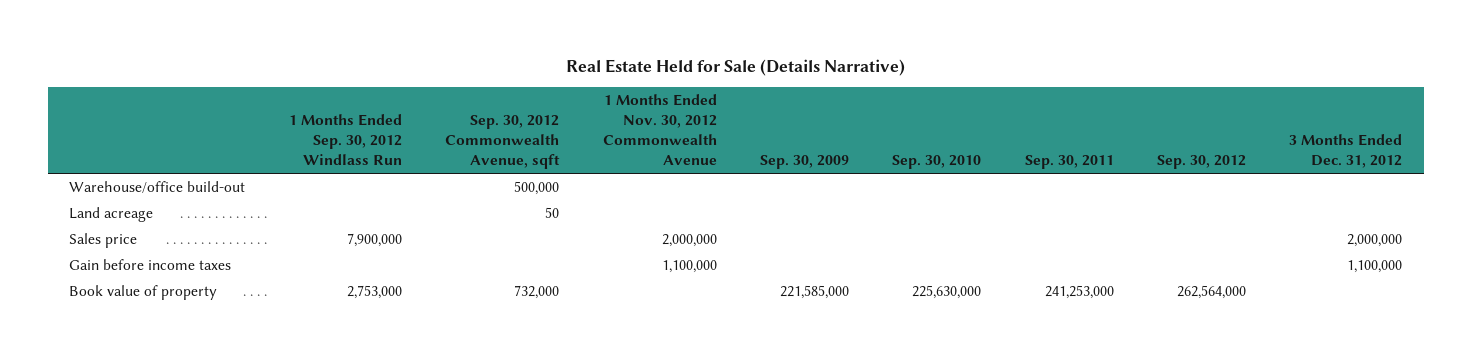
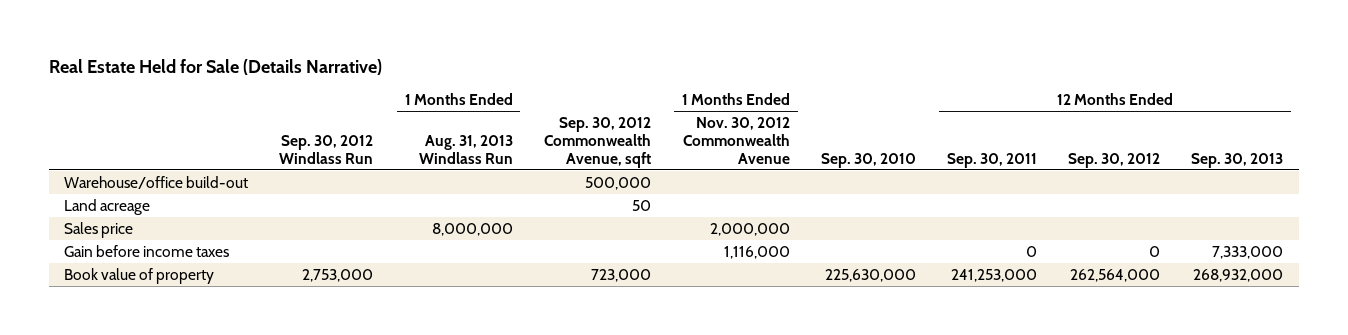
- | 1 Months Ended Sep. 30, 2012 Windlass Run | Sep. 30, 2012 Commonwealth Avenue, sqft | 1 Months Ended Nov. 30, 2012 Commonwealth Avenue | Sep. 30, 2009 | Sep. 30, 2010 | Sep. 30, 2011 | Sep. 30, 2012 | 3 Months Ended Dec. 31, 2012
+ | Sep. 30, 2012 Windlass Run | 1 Months Ended Aug. 31, 2013 Windlass Run | Sep. 30, 2012 Commonwealth Avenue, sqft | 1 Months Ended Nov. 30, 2012 Commonwealth Avenue | Sep. 30, 2010 | 12 Months Ended Sep. 30, 2011 | 12 Months Ended Sep. 30, 2012 | 12 Months Ended Sep. 30, 2013
- Gain before income taxes | | | 1,100,000 | | | | | 1,100,000
- Book value of property | 2,753,000 | 732,000 | | 221,585,000 | 225,630,000 | 241,253,000 | 262,564,000 |
+ Gain before income taxes | | | | 1,116,000 | | 0 | 0 | 7,333,000
+ Book value of property | 2,753,000 | | 723,000 | | 225,630,000 | 241,253,000 | 262,564,000 | 268,932,000

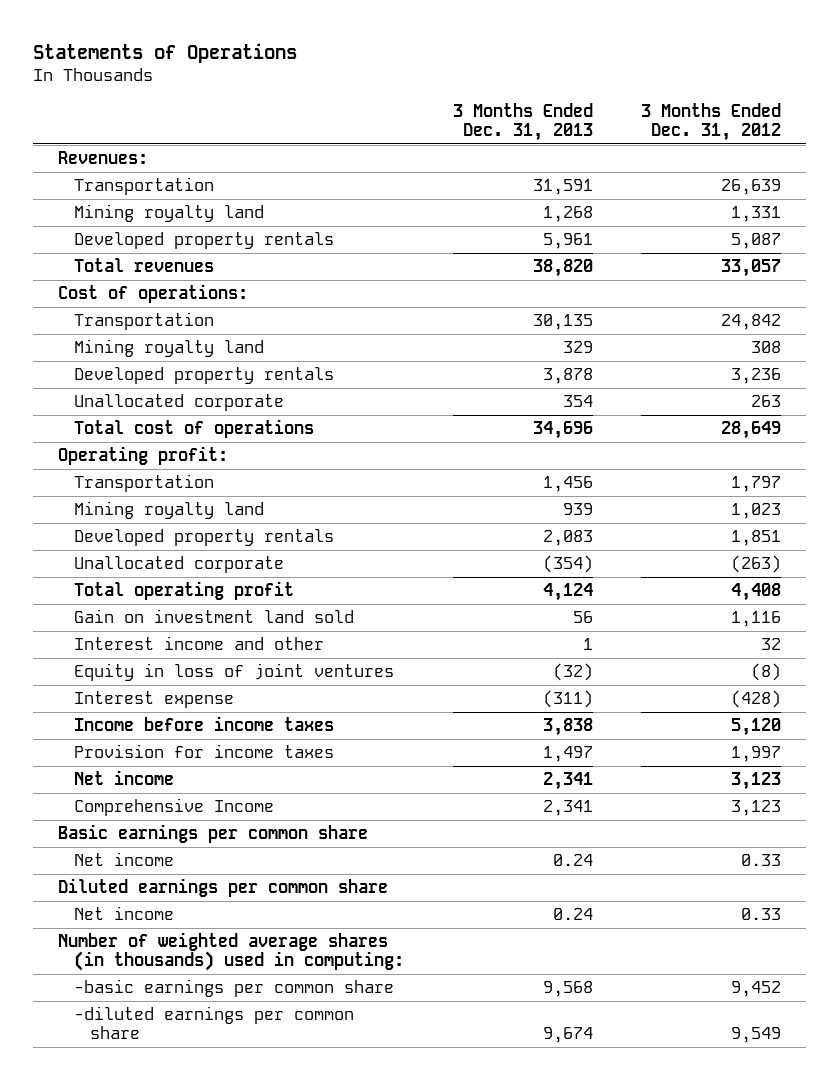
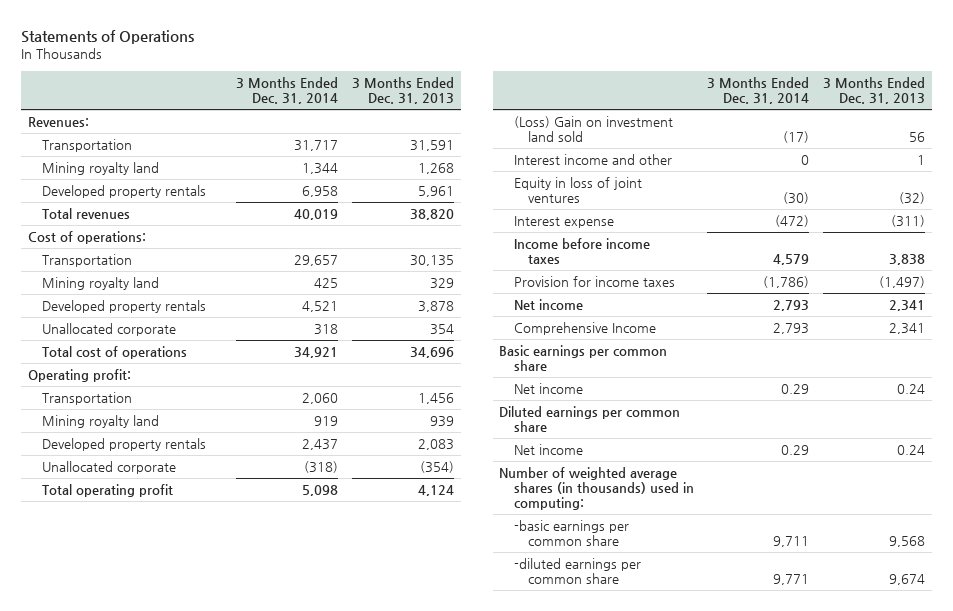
- | 3 Months Ended Dec. 31, 2013 | 3 Months Ended Dec. 31, 2012
+ | 3 Months Ended Dec. 31, 2014 | 3 Months Ended Dec. 31, 2013
- Gain on investment land sold | 56 | 1,116
+ (Loss) Gain on investment land sold | (17) | 56
- Provision for income taxes | 1,497 | 1,997
+ Provision for income taxes | (1,786) | (1,497)

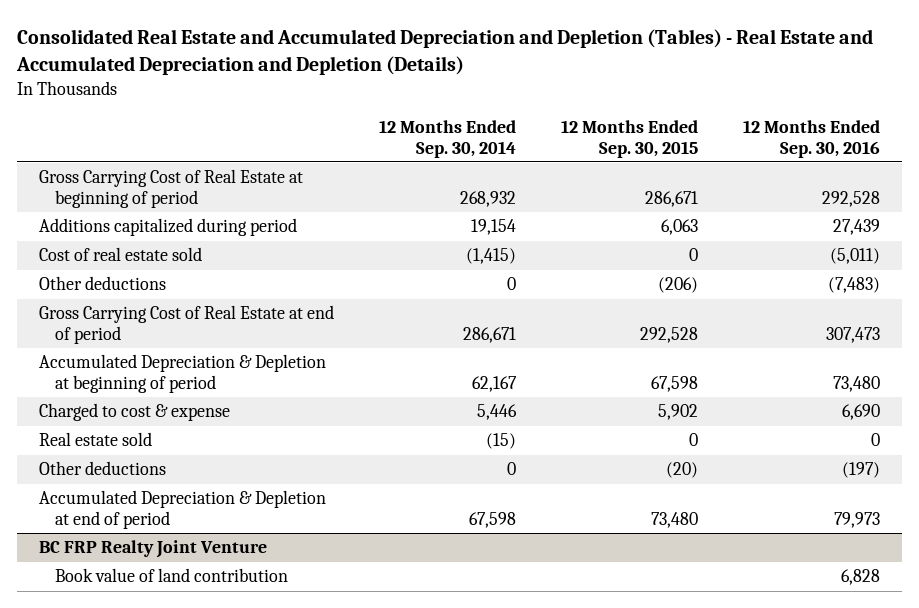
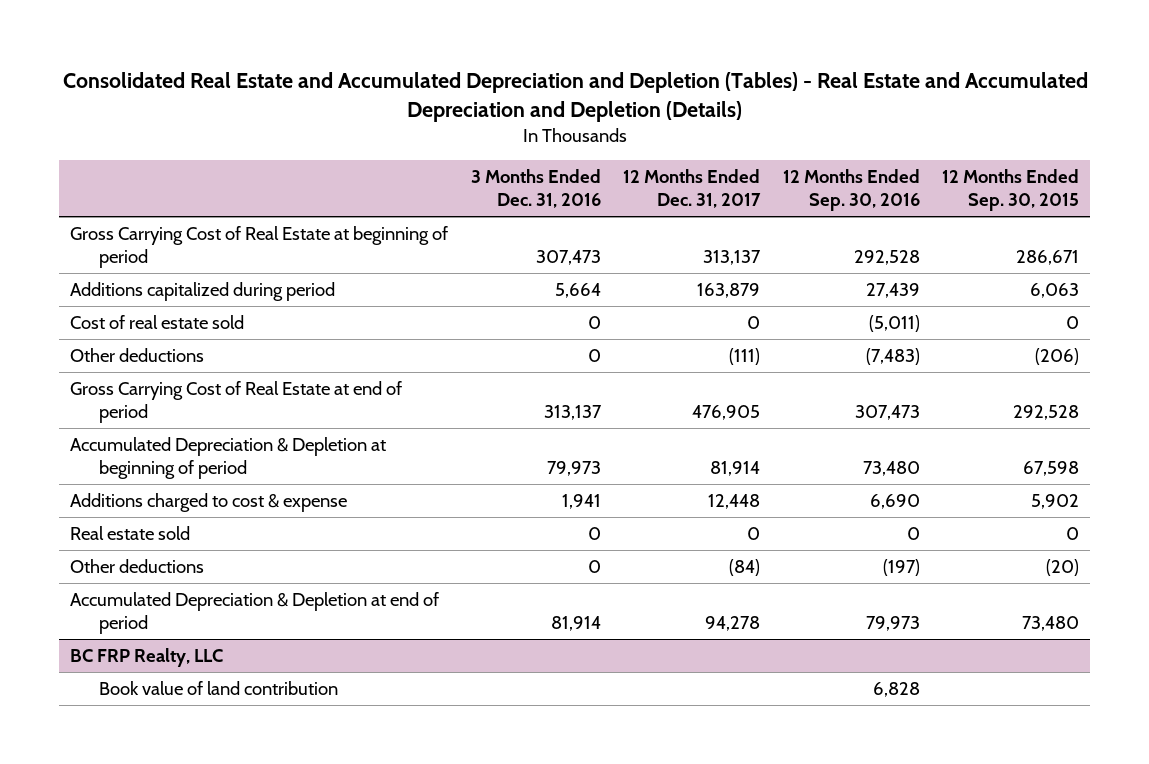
- | 12 Months Ended Sep. 30, 2014 | 12 Months Ended Sep. 30, 2015 | 12 Months Ended Sep. 30, 2016
+ | 3 Months Ended Dec. 31, 2016 | 12 Months Ended Dec. 31, 2017 | 12 Months Ended Sep. 30, 2016 | 12 Months Ended Sep. 30, 2015
- Charged to cost & expense | 5,446 | 5,902 | 6,690
+ Additions charged to cost & expense | 1,941 | 12,448 | 6,690 | 5,902
- BC FRP Realty Joint Venture
+ BC FRP Realty, LLC

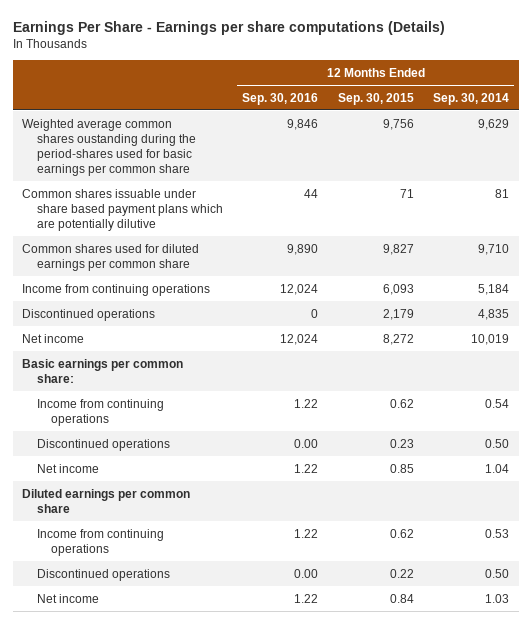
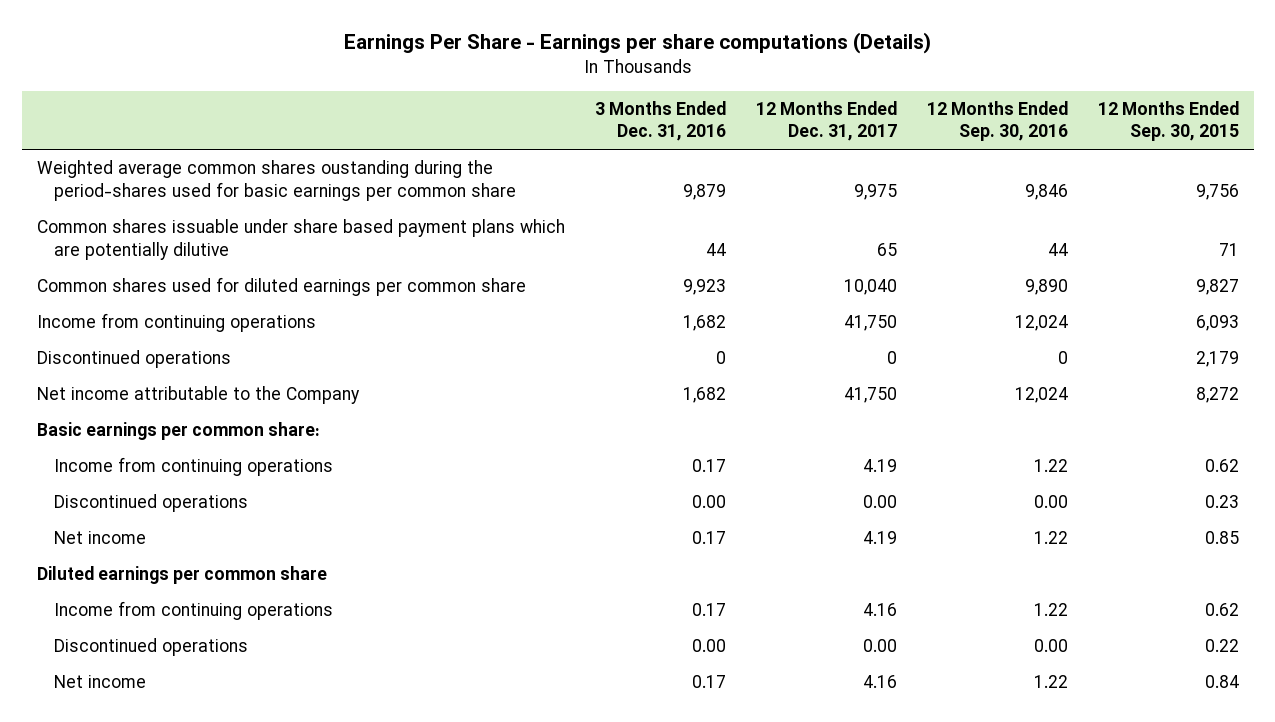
- | 12 Months Ended Sep. 30, 2016 | 12 Months Ended Sep. 30, 2015 | 12 Months Ended Sep. 30, 2014
+ | 3 Months Ended Dec. 31, 2016 | 12 Months Ended Dec. 31, 2017 | 12 Months Ended Sep. 30, 2016 | 12 Months Ended Sep. 30, 2015
- Net income | 12,024 | 8,272 | 10,019
+ Net income attributable to the Company | 1,682 | 41,750 | 12,024 | 8,272

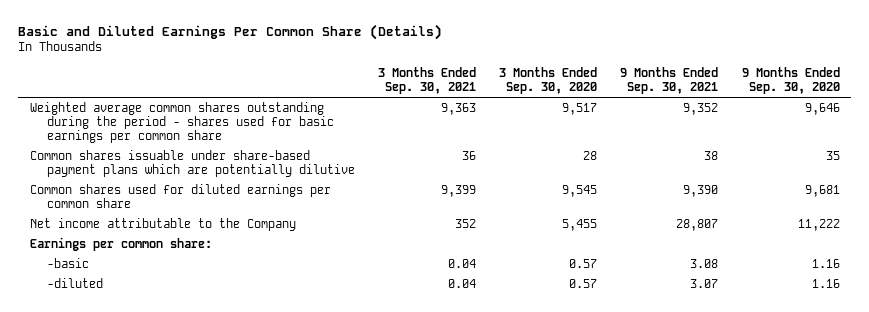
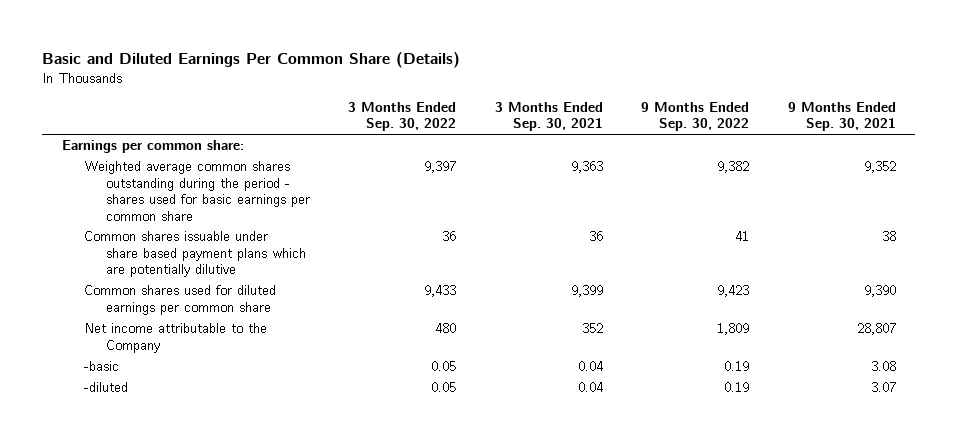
- | 3 Months Ended Sep. 30, 2021 | 3 Months Ended Sep. 30, 2020 | 9 Months Ended Sep. 30, 2021 | 9 Months Ended Sep. 30, 2020
+ | 3 Months Ended Sep. 30, 2022 | 3 Months Ended Sep. 30, 2021 | 9 Months Ended Sep. 30, 2022 | 9 Months Ended Sep. 30, 2021
moved up: Earnings per common share:
- Common shares issuable under share-based payment plans which are potentially dilutive | 36 | 28 | 38 | 35
+ Common shares issuable under share based payment plans which are potentially dilutive | 36 | 36 | 41 | 38

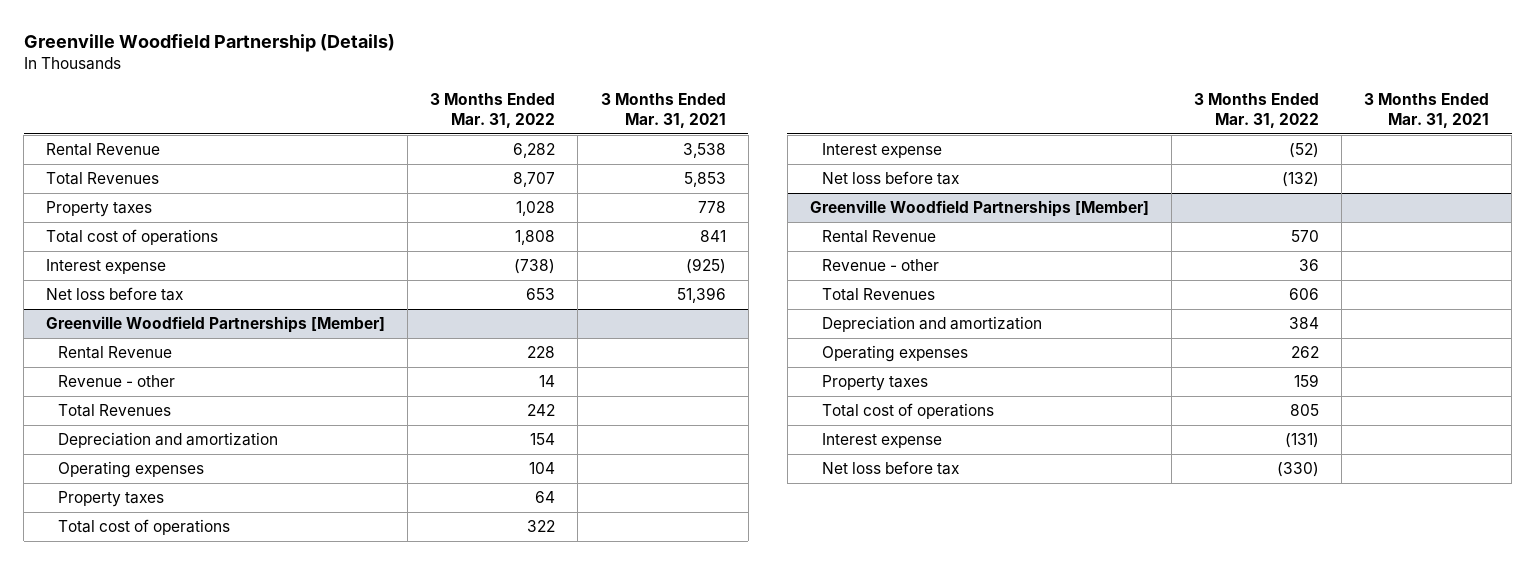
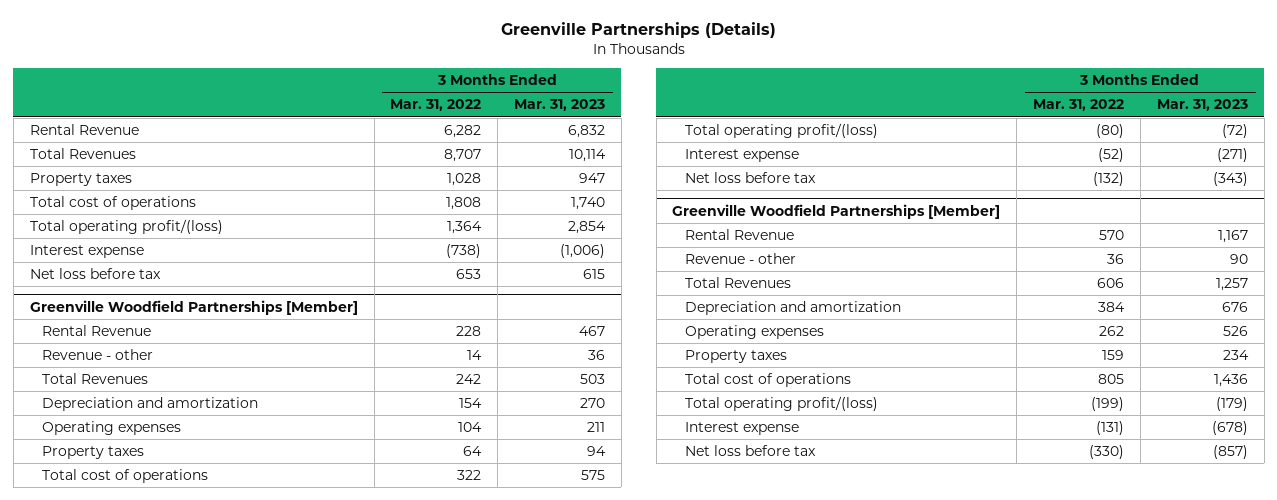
- Greenville Woodfield Partnership (Details)
+ Greenville Partnerships (Details)
- | 3 Months Ended Mar. 31, 2022 | 3 Months Ended Mar. 31, 2021
+ | 3 Months Ended Mar. 31, 2022 | 3 Months Ended Mar. 31, 2023
+ Total operating profit/(loss) | 1,364 | 2,854
@ Greenville Woodfield Partnerships [Member]
+ Total operating profit/(loss) | (80) | (72)
+ Total operating profit/(loss) | (199) | (179)

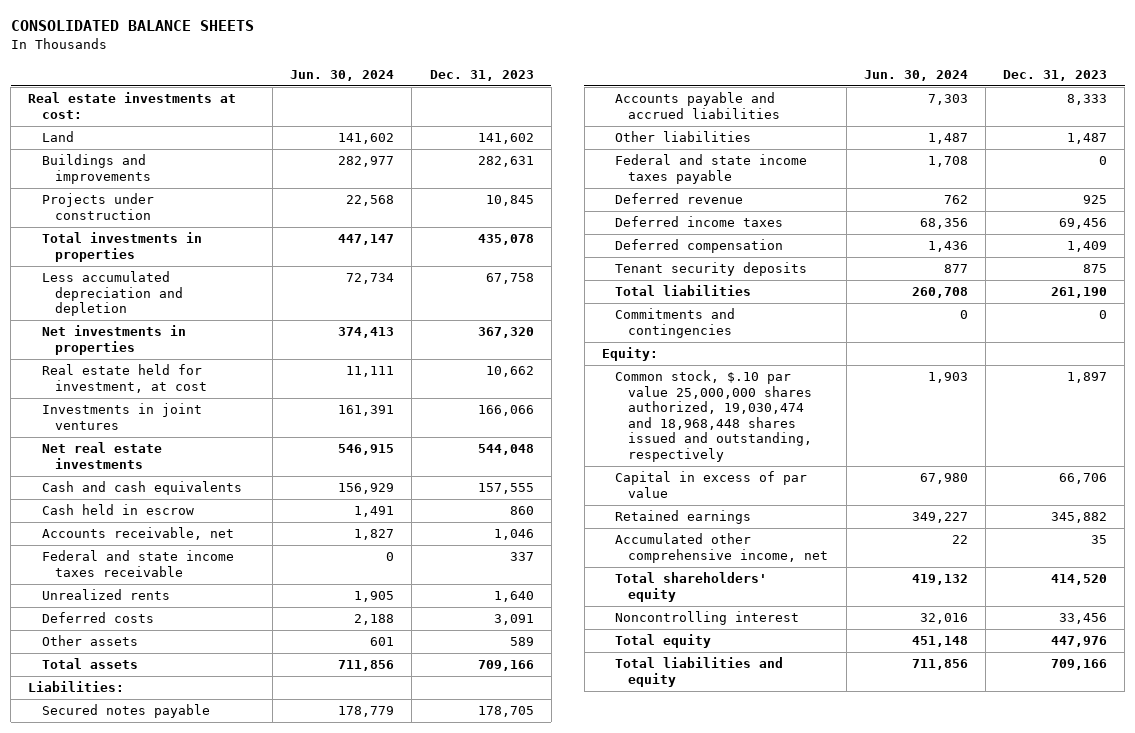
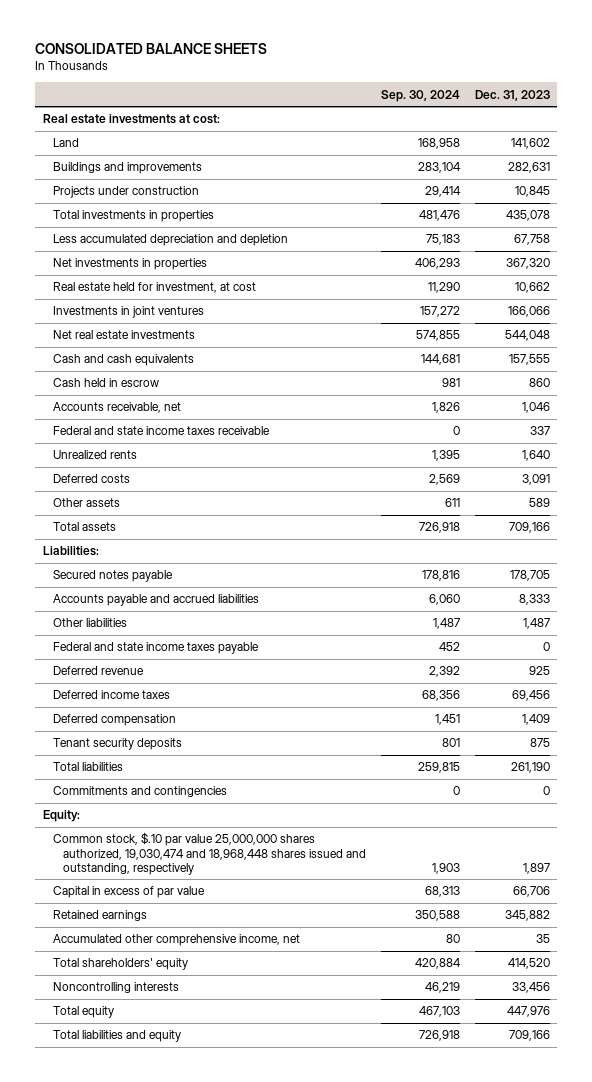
- | Jun. 30, 2024 | Dec. 31, 2023
+ | Sep. 30, 2024 | Dec. 31, 2023
- Noncontrolling interest | 32,016 | 33,456
+ Noncontrolling interests | 46,219 | 33,456

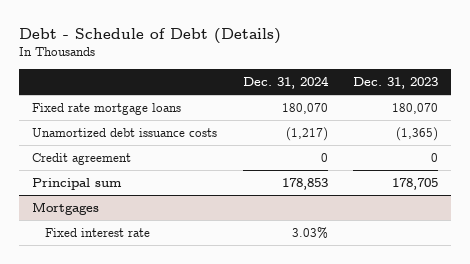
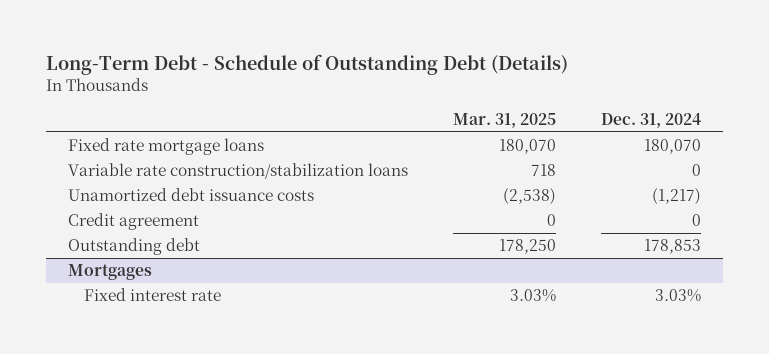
- Debt - Schedule of Debt (Details)
+ Long-Term Debt - Schedule of Outstanding Debt (Details)
- | Dec. 31, 2024 | Dec. 31, 2023
+ | Mar. 31, 2025 | Dec. 31, 2024
+ Variable rate construction/stabilization loans | 718 | 0
- Principal sum | 178,853 | 178,705
+ Outstanding debt | 178,250 | 178,853

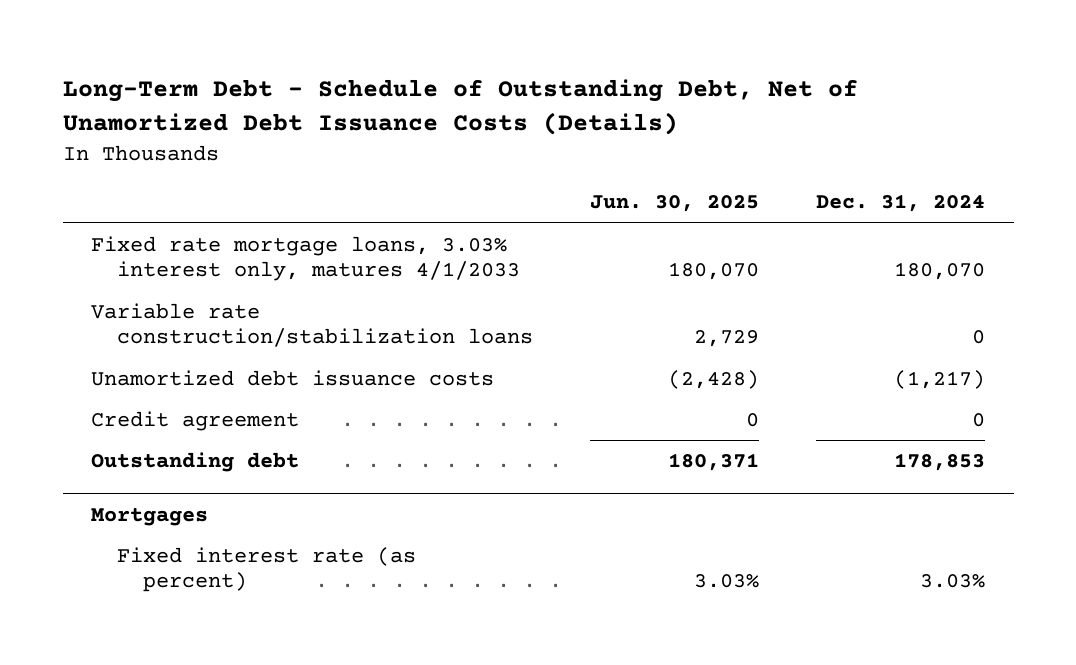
- Long-Term Debt - Schedule of Outstanding Debt (Details)
+ Long-Term Debt - Schedule of Outstanding Debt, Net of Unamortized Debt Issuance Costs (Details)
- | Mar. 31, 2025 | Dec. 31, 2024
+ | Jun. 30, 2025 | Dec. 31, 2024
- Fixed rate mortgage loans | 180,070 | 180,070
+ Fixed rate mortgage loans, 3.03% interest only, matures 4/1/2033 | 180,070 | 180,070
@ Mortgages
- Fixed interest rate | 3.03% | 3.03%
+ Fixed interest rate (as percent) | 3.03% | 3.03%

